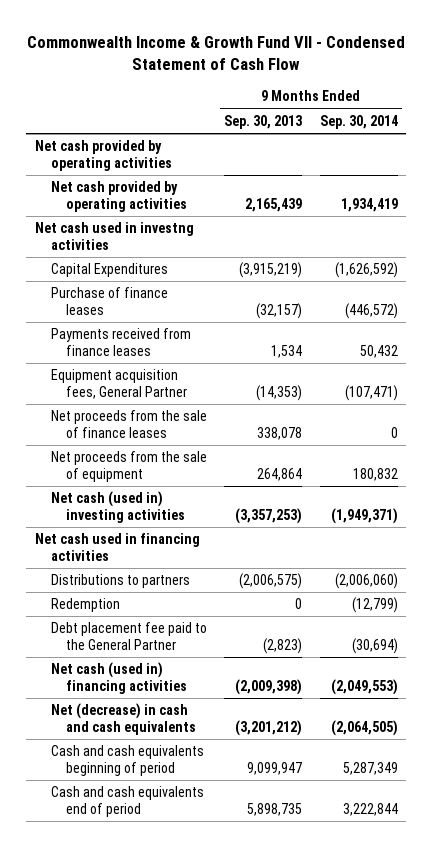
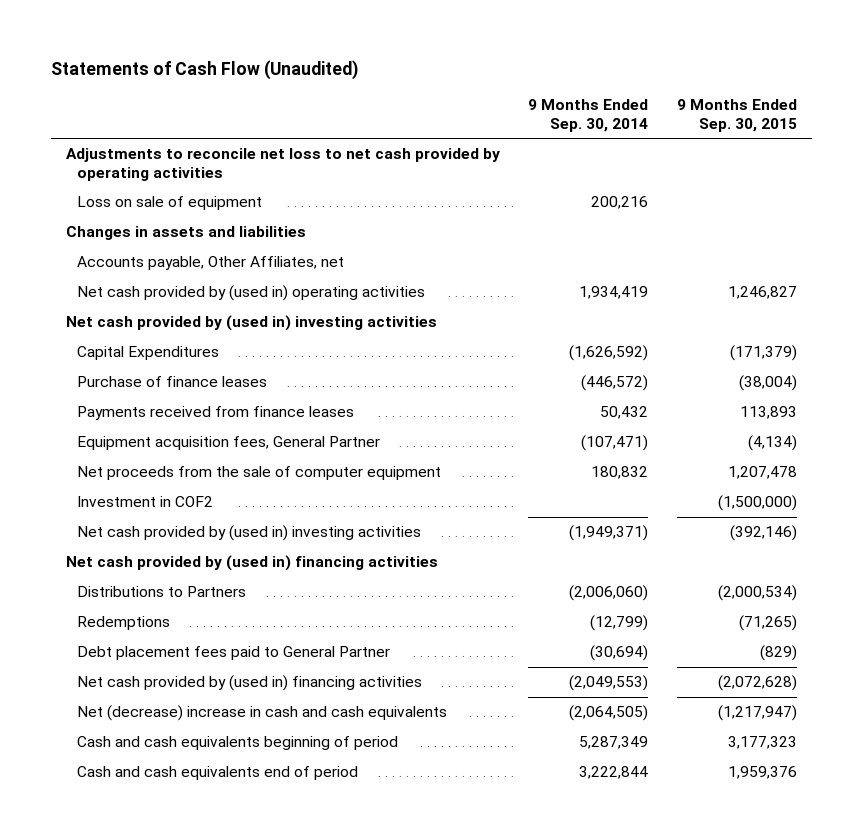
- Commonwealth Income & Growth Fund VII - Condensed Statement of Cash Flow
+ Statements of Cash Flow (Unaudited)
- | 9 Months Ended Sep. 30, 2013 | 9 Months Ended Sep. 30, 2014
+ | 9 Months Ended Sep. 30, 2014 | 9 Months Ended Sep. 30, 2015
- Net cash provided by operating activities
- Net cash provided by operating activities | 2,165,439 | 1,934,419
- Net cash used in investng activities
+ Adjustments to reconcile net loss to net cash provided by operating activities
+ Loss on sale of equipment | 200,216 |
+ Changes in assets and liabilities
+ Accounts payable, Other Affiliates, net
+ Net cash provided by (used in) operating activities | 1,934,419 | 1,246,827
+ Net cash provided by (used in) investing activities
- Net proceeds from the sale of finance leases | 338,078 | 0
- Net proceeds from the sale of equipment | 264,864 | 180,832
- Net cash (used in) investing activities | (3,357,253) | (1,949,371)
- Net cash used in financing activities
- Distributions to partners | (2,006,575) | (2,006,060)
- Redemption | 0 | (12,799)
- Debt placement fee paid to the General Partner | (2,823) | (30,694)
- Net cash (used in) financing activities | (2,009,398) | (2,049,553)
- Net (decrease) in cash and cash equivalents | (3,201,212) | (2,064,505)
+ Net proceeds from the sale of computer equipment | 180,832 | 1,207,478
+ Investment in COF2 | | (1,500,000)
+ Net cash provided by (used in) investing activities | (1,949,371) | (392,146)
+ Net cash provided by (used in) financing activities
+ Distributions to Partners | (2,006,060) | (2,000,534)
+ Redemptions | (12,799) | (71,265)
+ Debt placement fees paid to General Partner | (30,694) | (829)
+ Net cash provided by (used in) financing activities | (2,049,553) | (2,072,628)
+ Net (decrease) increase in cash and cash equivalents | (2,064,505) | (1,217,947)

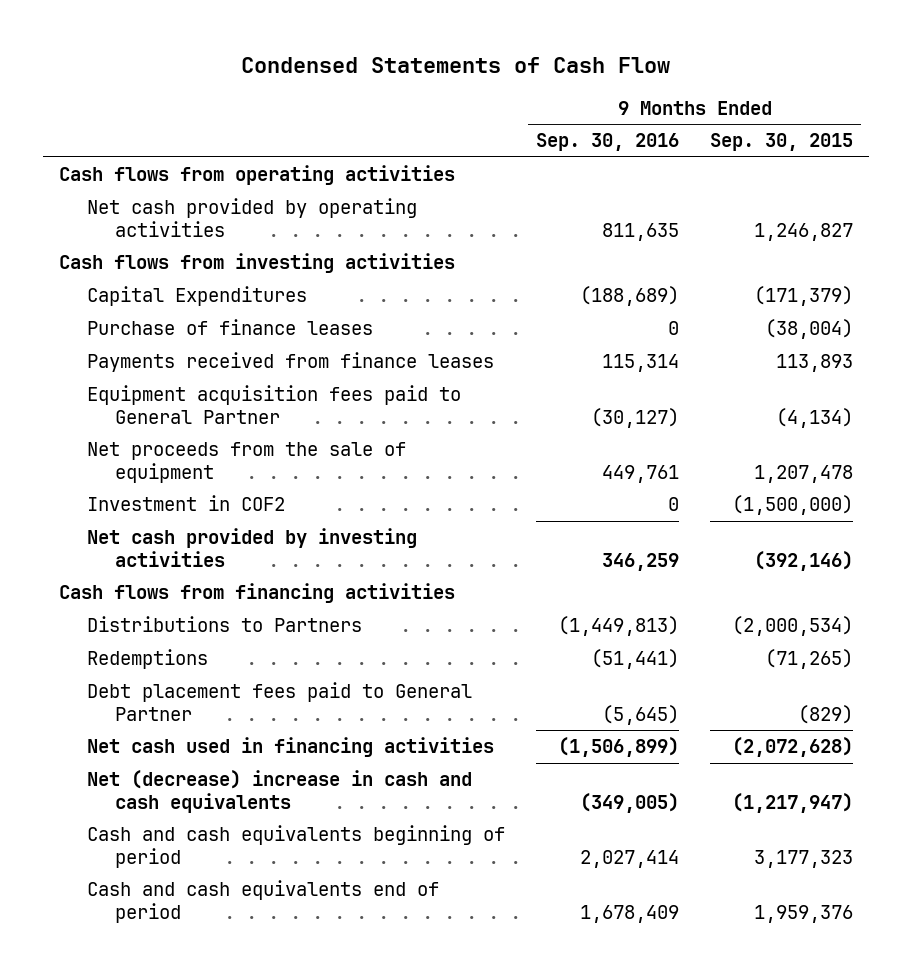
- Statements of Cash Flow (Unaudited)
+ Condensed Statements of Cash Flow
- | 9 Months Ended Sep. 30, 2014 | 9 Months Ended Sep. 30, 2015
+ | 9 Months Ended Sep. 30, 2016 | 9 Months Ended Sep. 30, 2015
- Adjustments to reconcile net loss to net cash provided by operating activities
- Loss on sale of equipment | 200,216 |
- Changes in assets and liabilities
- Accounts payable, Other Affiliates, net
- Net cash provided by (used in) operating activities | 1,934,419 | 1,246,827
- Net cash provided by (used in) investing activities
+ Cash flows from operating activities
+ Net cash provided by operating activities | 811,635 | 1,246,827
+ Cash flows from investing activities
- Equipment acquisition fees, General Partner | (107,471) | (4,134)
- Net proceeds from the sale of computer equipment | 180,832 | 1,207,478
+ Equipment acquisition fees paid to General Partner | (30,127) | (4,134)
+ Net proceeds from the sale of equipment | 449,761 | 1,207,478
- Net cash provided by (used in) investing activities | (1,949,371) | (392,146)
- Net cash provided by (used in) financing activities
+ Net cash provided by investing activities | 346,259 | (392,146)
+ Cash flows from financing activities
- Net cash provided by (used in) financing activities | (2,049,553) | (2,072,628)
+ Net cash used in financing activities | (1,506,899) | (2,072,628)

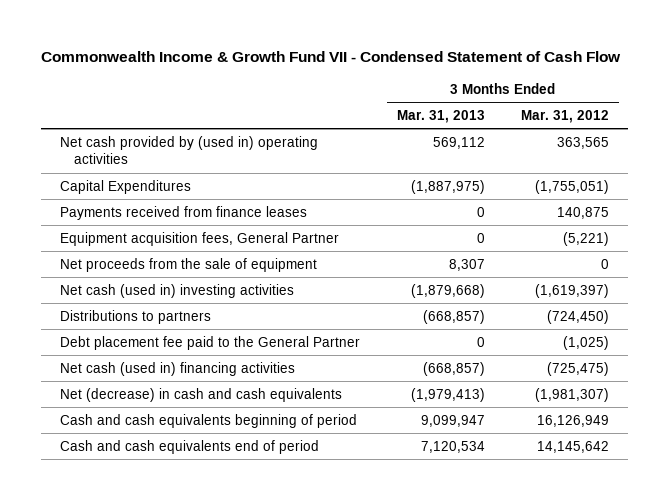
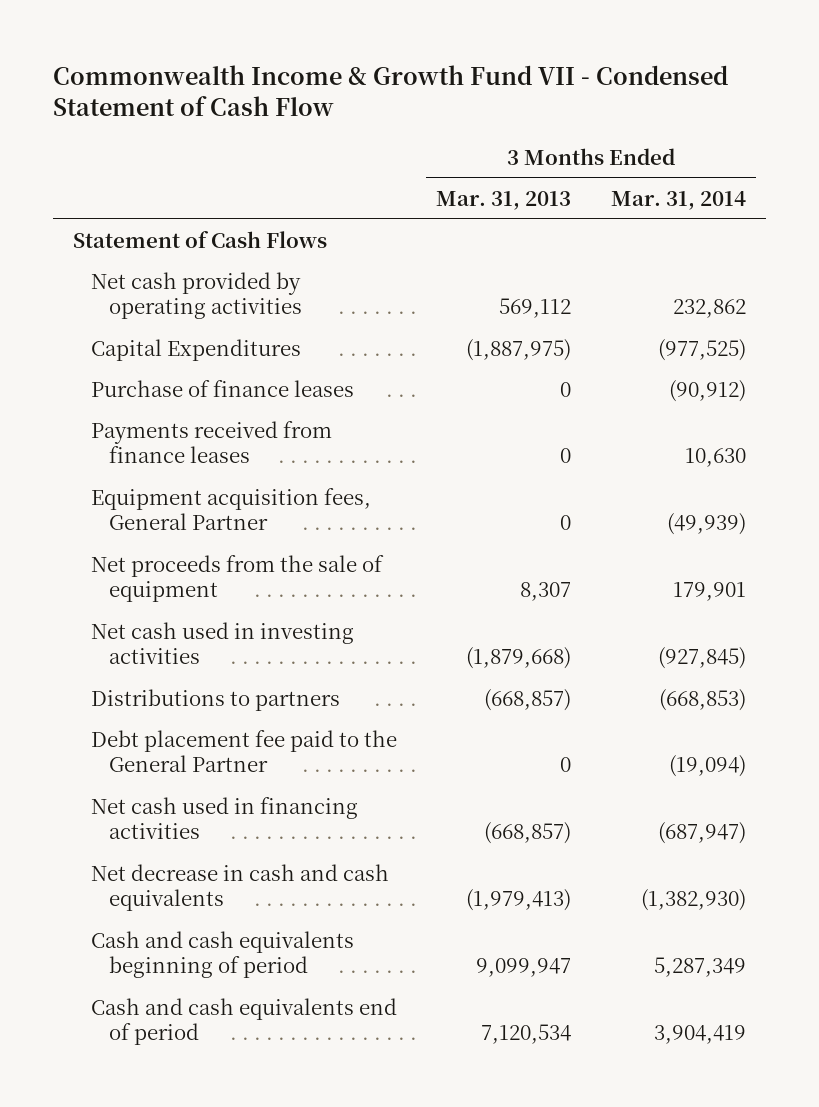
- | 3 Months Ended Mar. 31, 2013 | 3 Months Ended Mar. 31, 2012
+ | 3 Months Ended Mar. 31, 2013 | 3 Months Ended Mar. 31, 2014
- Net cash provided by (used in) operating activities | 569,112 | 363,565
+ Statement of Cash Flows
+ Net cash provided by operating activities | 569,112 | 232,862
+ Purchase of finance leases | 0 | (90,912)
- Net cash (used in) investing activities | (1,879,668) | (1,619,397)
+ Net cash used in investing activities | (1,879,668) | (927,845)
- Net cash (used in) financing activities | (668,857) | (725,475)
- Net (decrease) in cash and cash equivalents | (1,979,413) | (1,981,307)
+ Net cash used in financing activities | (668,857) | (687,947)
+ Net decrease in cash and cash equivalents | (1,979,413) | (1,382,930)

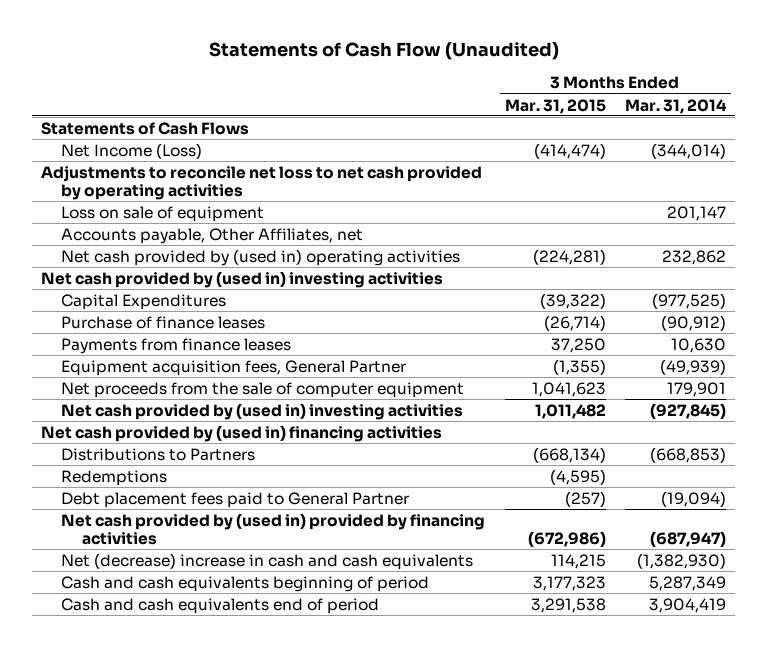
- Commonwealth Income & Growth Fund VII - Condensed Statement of Cash Flow
+ Statements of Cash Flow (Unaudited)
- | 3 Months Ended Mar. 31, 2013 | 3 Months Ended Mar. 31, 2014
+ | 3 Months Ended Mar. 31, 2015 | 3 Months Ended Mar. 31, 2014
- Statement of Cash Flows
- Net cash provided by operating activities | 569,112 | 232,862
+ Statements of Cash Flows
+ Net Income (Loss) | (414,474) | (344,014)
+ Adjustments to reconcile net loss to net cash provided by operating activities
+ Loss on sale of equipment | | 201,147
+ Accounts payable, Other Affiliates, net
+ Net cash provided by (used in) operating activities | (224,281) | 232,862
+ Net cash provided by (used in) investing activities
- Payments received from finance leases | 0 | 10,630
+ Payments from finance leases | 37,250 | 10,630
- Net proceeds from the sale of equipment | 8,307 | 179,901
- Net cash used in investing activities | (1,879,668) | (927,845)
- Distributions to partners | (668,857) | (668,853)
- Debt placement fee paid to the General Partner | 0 | (19,094)
- Net cash used in financing activities | (668,857) | (687,947)
- Net decrease in cash and cash equivalents | (1,979,413) | (1,382,930)
+ Net proceeds from the sale of computer equipment | 1,041,623 | 179,901
+ Net cash provided by (used in) investing activities | 1,011,482 | (927,845)
+ Net cash provided by (used in) financing activities
+ Distributions to Partners | (668,134) | (668,853)
+ Redemptions | (4,595) |
+ Debt placement fees paid to General Partner | (257) | (19,094)
+ Net cash provided by (used in) provided by financing activities | (672,986) | (687,947)
+ Net (decrease) increase in cash and cash equivalents | 114,215 | (1,382,930)

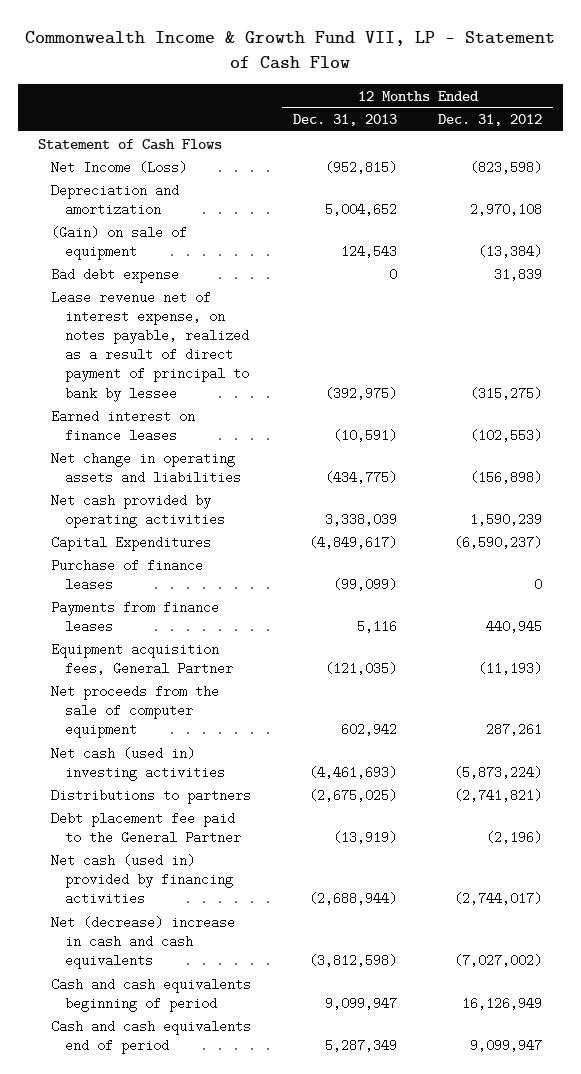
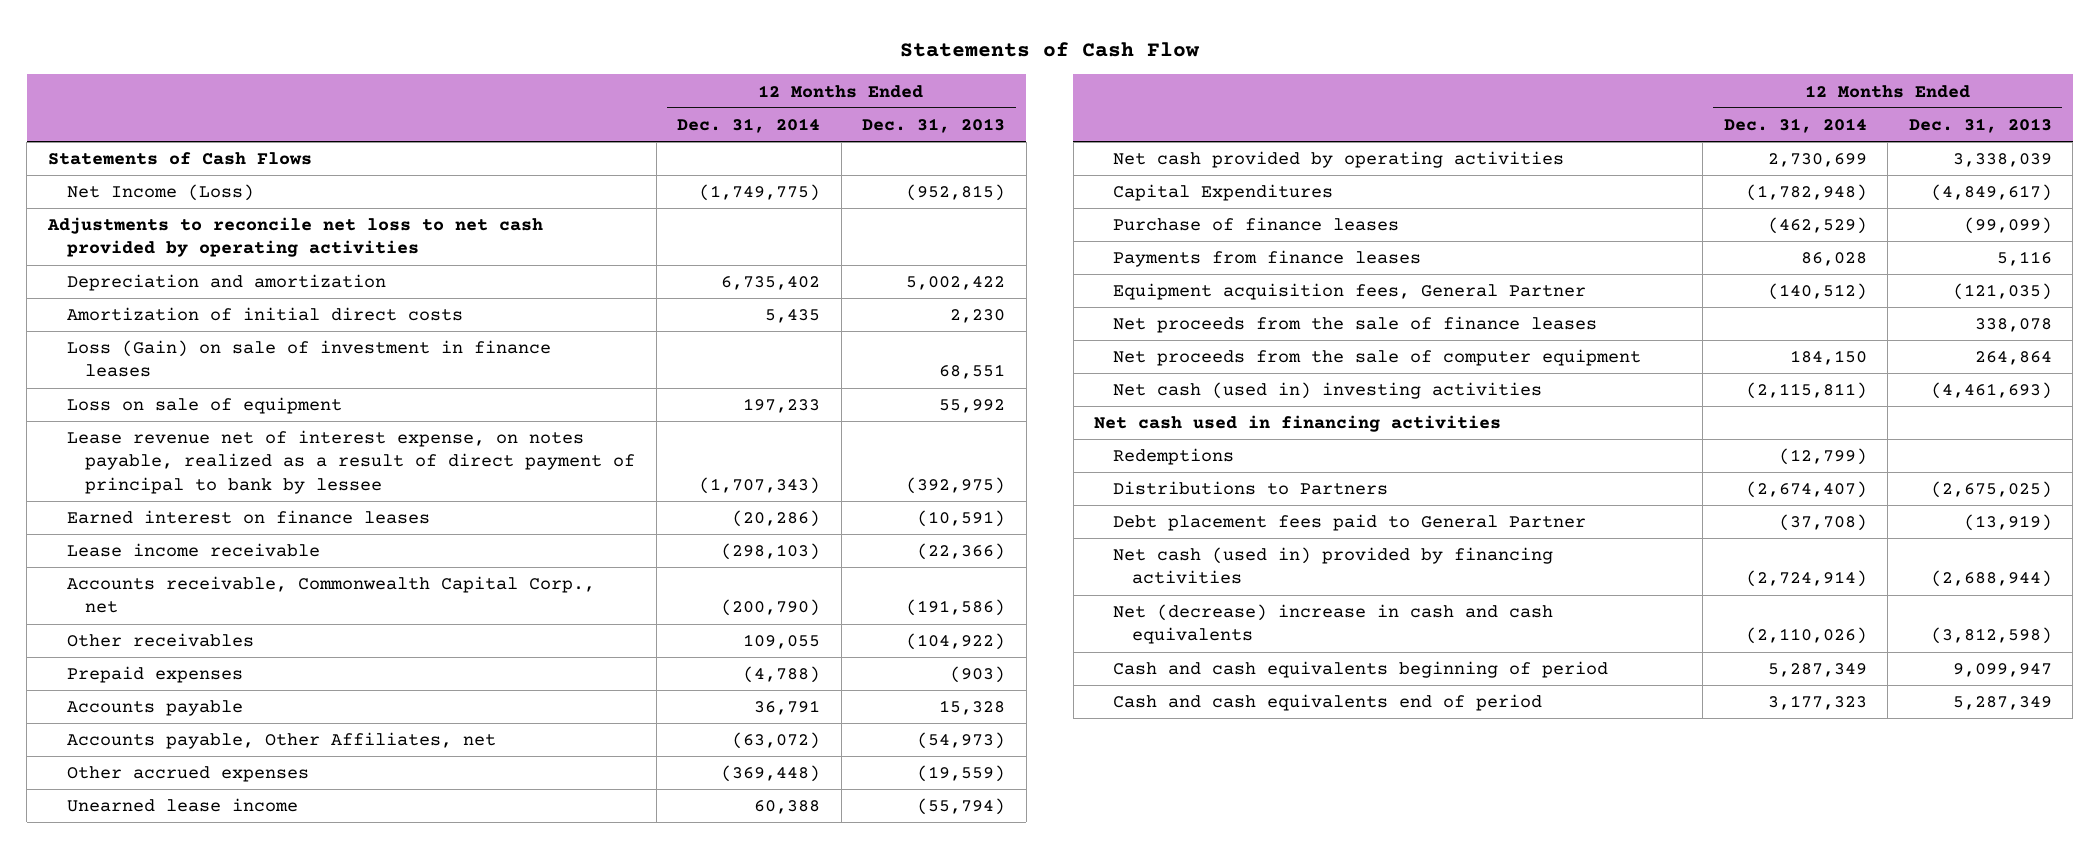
- Commonwealth Income & Growth Fund VII, LP - Statement of Cash Flow
+ Statements of Cash Flow
- | 12 Months Ended Dec. 31, 2013 | 12 Months Ended Dec. 31, 2012
+ | 12 Months Ended Dec. 31, 2014 | 12 Months Ended Dec. 31, 2013
- Statement of Cash Flows
+ Statements of Cash Flows
- Depreciation and amortization | 5,004,652 | 2,970,108
- (Gain) on sale of equipment | 124,543 | (13,384)
- Bad debt expense | 0 | 31,839
+ Adjustments to reconcile net loss to net cash provided by operating activities
+ Depreciation and amortization | 6,735,402 | 5,002,422
+ Amortization of initial direct costs | 5,435 | 2,230
+ Loss (Gain) on sale of investment in finance leases | | 68,551
+ Loss on sale of equipment | 197,233 | 55,992
- Net change in operating assets and liabilities | (434,775) | (156,898)
+ Lease income receivable | (298,103) | (22,366)
+ Accounts receivable, Commonwealth Capital Corp., net | (200,790) | (191,586)
+ Other receivables | 109,055 | (104,922)
+ Prepaid expenses | (4,788) | (903)
+ Accounts payable | 36,791 | 15,328
+ Accounts payable, Other Affiliates, net | (63,072) | (54,973)
+ Other accrued expenses | (369,448) | (19,559)
+ Unearned lease income | 60,388 | (55,794)
- Net proceeds from the sale of computer equipment | 602,942 | 287,261
+ Net proceeds from the sale of finance leases | | 338,078
+ Net proceeds from the sale of computer equipment | 184,150 | 264,864
- Distributions to partners | (2,675,025) | (2,741,821)
- Debt placement fee paid to the General Partner | (13,919) | (2,196)
+ Net cash used in financing activities
+ Redemptions | (12,799) |
+ Distributions to Partners | (2,674,407) | (2,675,025)
+ Debt placement fees paid to General Partner | (37,708) | (13,919)

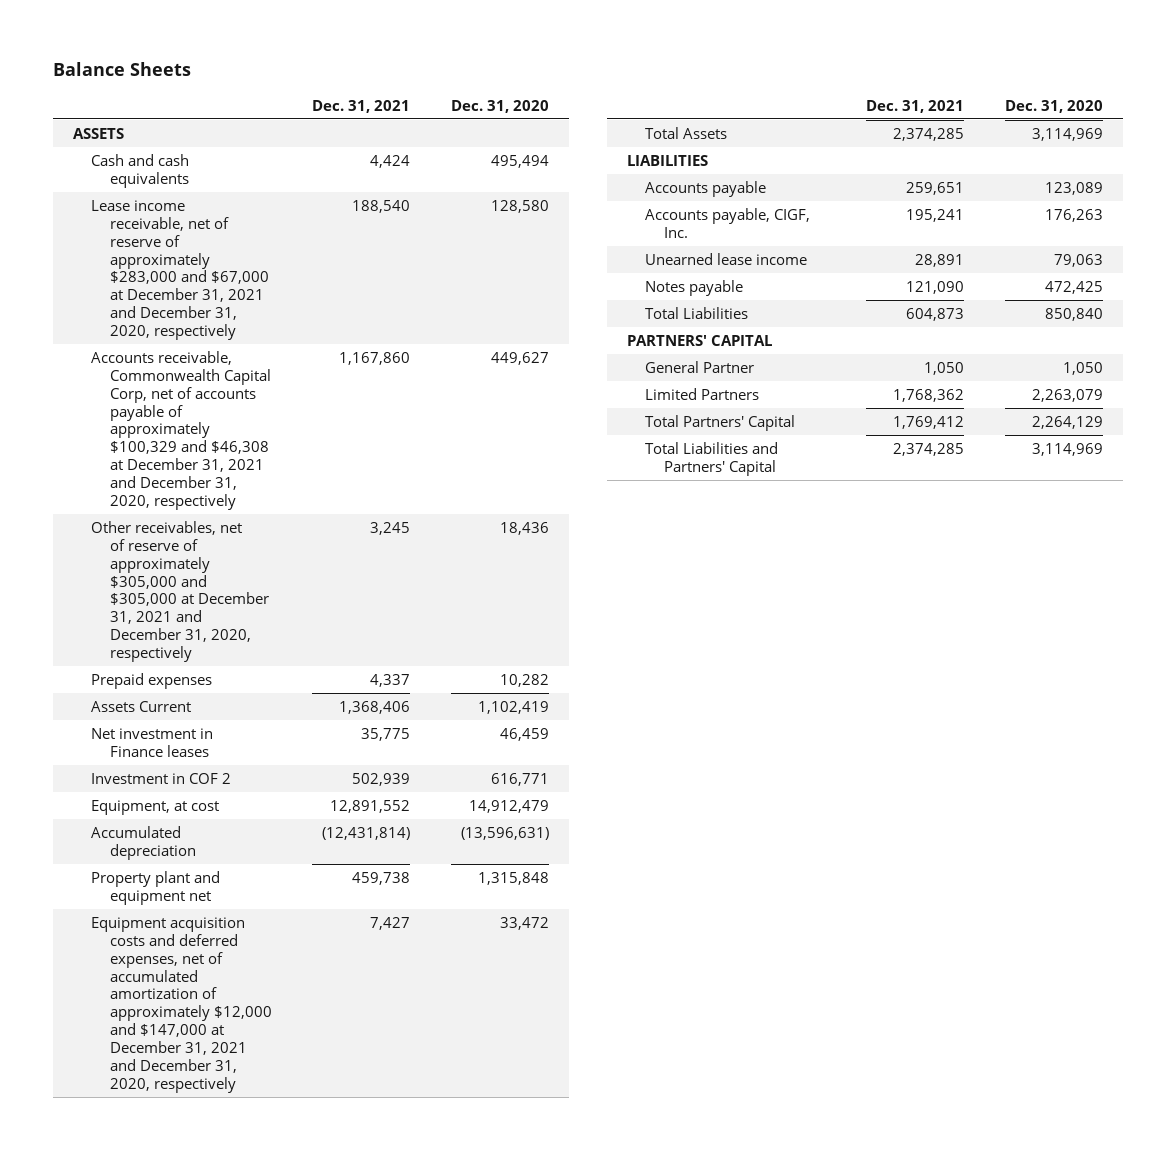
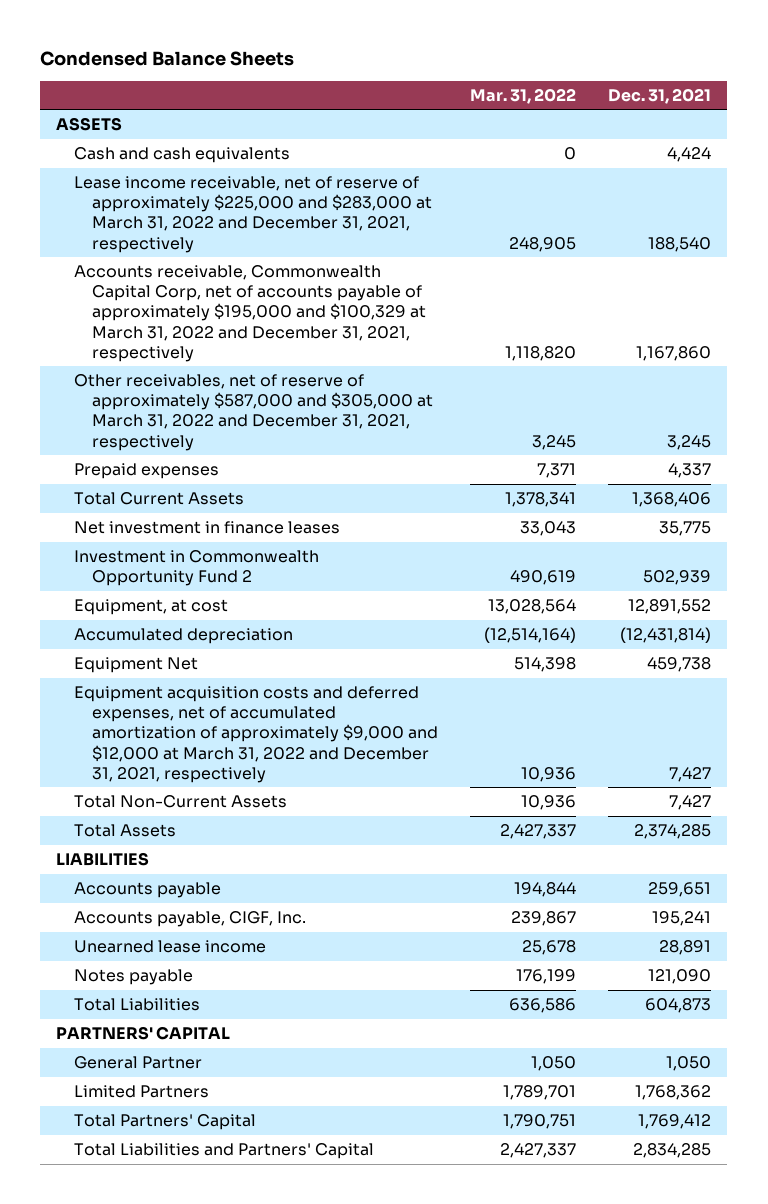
- Balance Sheets
+ Condensed Balance Sheets
- | Dec. 31, 2021 | Dec. 31, 2020
+ | Mar. 31, 2022 | Dec. 31, 2021
- Lease income receivable, net of reserve of approximately $283,000 and $67,000 at December 31, 2021 and December 31, 2020, respectively | 188,540 | 128,580
- Accounts receivable, Commonwealth Capital Corp, net of accounts payable of approximately $100,329 and $46,308 at December 31, 2021 and December 31, 2020, respectively | 1,167,860 | 449,627
- Other receivables, net of reserve of approximately $305,000 and $305,000 at December 31, 2021 and December 31, 2020, respectively | 3,245 | 18,436
+ Lease income receivable, net of reserve of approximately $225,000 and $283,000 at March 31, 2022 and December 31, 2021, respectively | 248,905 | 188,540
+ Accounts receivable, Commonwealth Capital Corp, net of accounts payable of approximately $195,000 and $100,329 at March 31, 2022 and December 31, 2021, respectively | 1,118,820 | 1,167,860
+ Other receivables, net of reserve of approximately $587,000 and $305,000 at March 31, 2022 and December 31, 2021, respectively | 3,245 | 3,245
- Assets Current | 1,368,406 | 1,102,419
- Net investment in Finance leases | 35,775 | 46,459
- Investment in COF 2 | 502,939 | 616,771
+ Total Current Assets | 1,378,341 | 1,368,406
+ Net investment in finance leases | 33,043 | 35,775
+ Investment in Commonwealth Opportunity Fund 2 | 490,619 | 502,939
- Property plant and equipment net | 459,738 | 1,315,848
- Equipment acquisition costs and deferred expenses, net of accumulated amortization of approximately $12,000 and $147,000 at December 31, 2021 and December 31, 2020, respectively | 7,427 | 33,472
+ Equipment Net | 514,398 | 459,738
+ Equipment acquisition costs and deferred expenses, net of accumulated amortization of approximately $9,000 and $12,000 at March 31, 2022 and December 31, 2021, respectively | 10,936 | 7,427
+ Total Non-Current Assets | 10,936 | 7,427
- Total Liabilities and Partners' Capital | 2,374,285 | 3,114,969
+ Total Liabilities and Partners' Capital | 2,427,337 | 2,834,285

